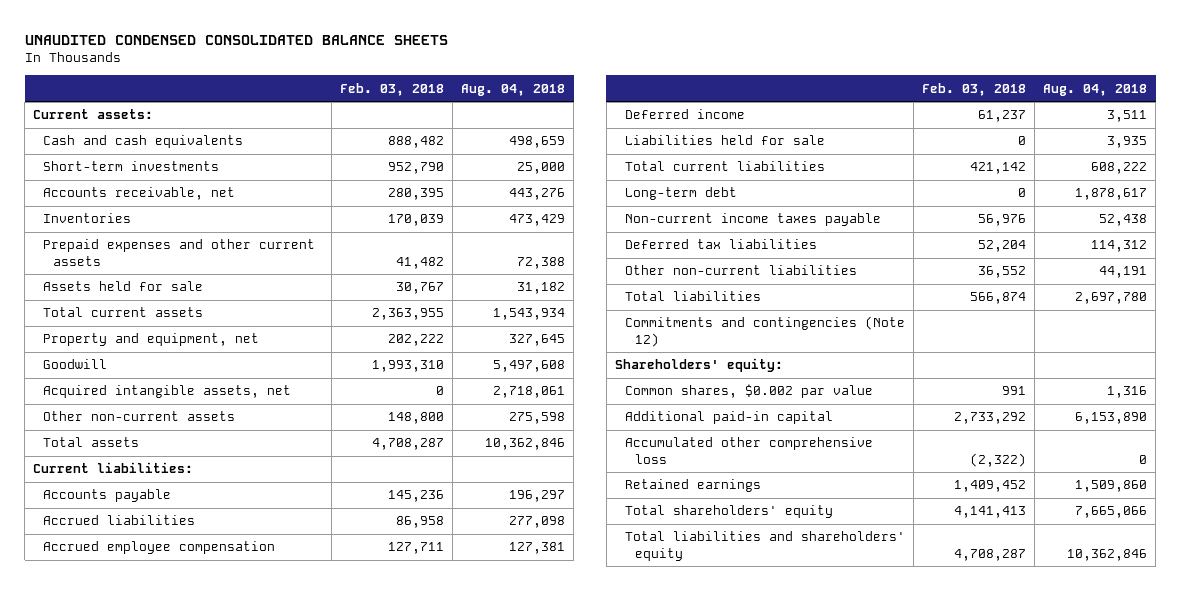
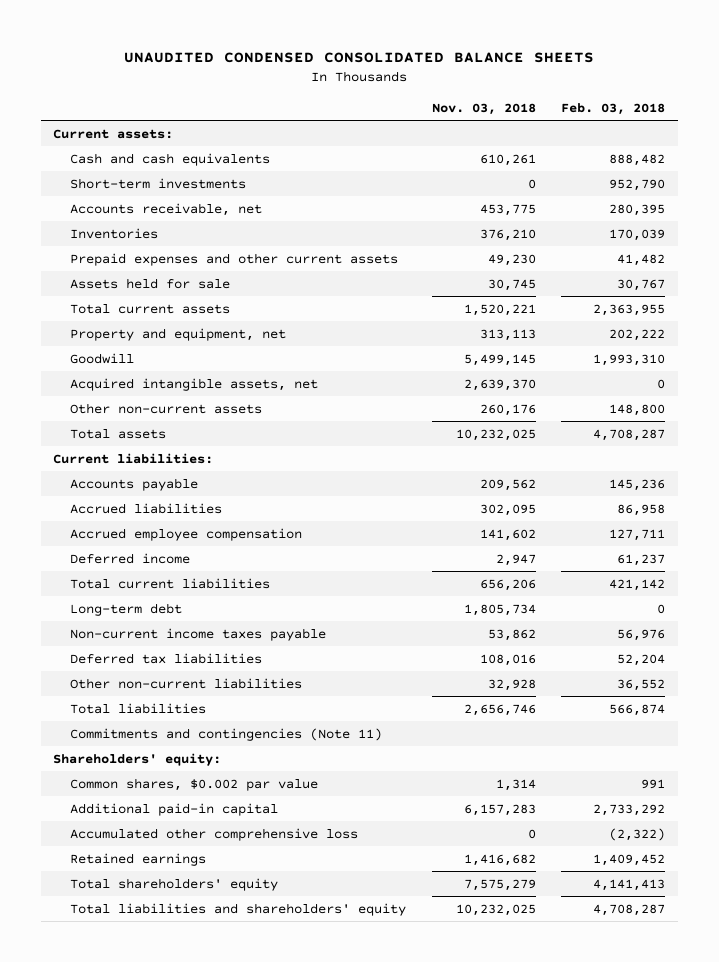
- | Feb. 03, 2018 | Aug. 04, 2018
+ | Nov. 03, 2018 | Feb. 03, 2018
- Liabilities held for sale | 0 | 3,935
- Commitments and contingencies (Note 12)
+ Commitments and contingencies (Note 11)

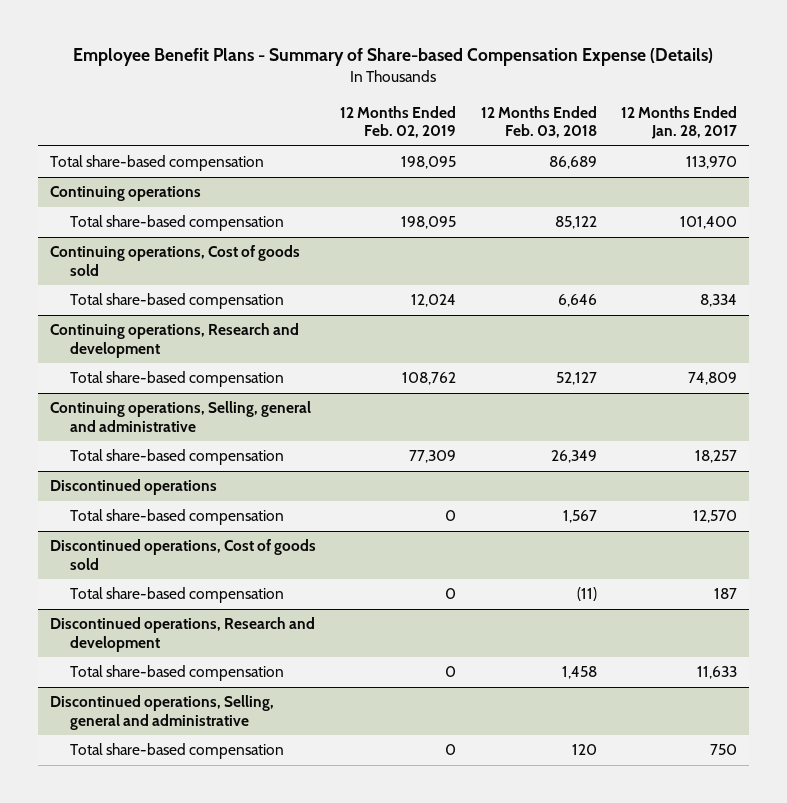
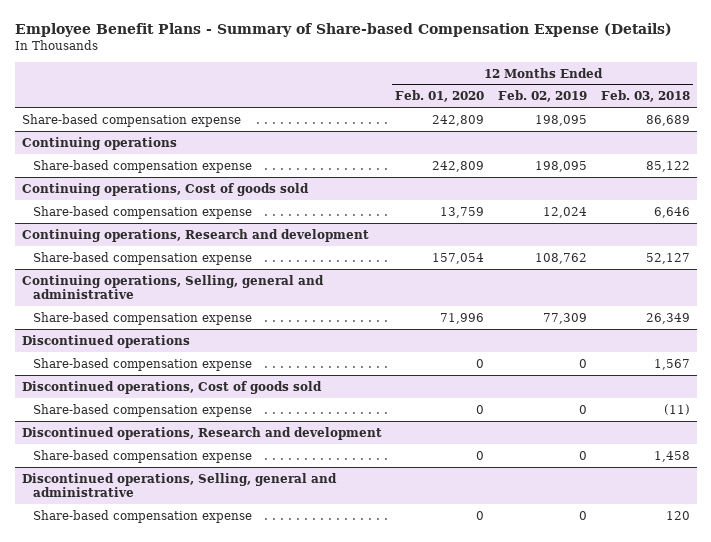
- | 12 Months Ended Feb. 02, 2019 | 12 Months Ended Feb. 03, 2018 | 12 Months Ended Jan. 28, 2017
+ | 12 Months Ended Feb. 01, 2020 | 12 Months Ended Feb. 02, 2019 | 12 Months Ended Feb. 03, 2018
- Total share-based compensation | 198,095 | 86,689 | 113,970
+ Share-based compensation expense | 242,809 | 198,095 | 86,689
@ Continuing operations
- Total share-based compensation | 198,095 | 85,122 | 101,400
+ Share-based compensation expense | 242,809 | 198,095 | 85,122
@ Continuing operations, Cost of goods sold
- Total share-based compensation | 12,024 | 6,646 | 8,334
+ Share-based compensation expense | 13,759 | 12,024 | 6,646
@ Continuing operations, Research and development
- Total share-based compensation | 108,762 | 52,127 | 74,809
+ Share-based compensation expense | 157,054 | 108,762 | 52,127
@ Continuing operations, Selling, general and administrative
- Total share-based compensation | 77,309 | 26,349 | 18,257
+ Share-based compensation expense | 71,996 | 77,309 | 26,349
@ Discontinued operations
- Total share-based compensation | 0 | 1,567 | 12,570
+ Share-based compensation expense | 0 | 0 | 1,567
@ Discontinued operations, Cost of goods sold
- Total share-based compensation | 0 | (11) | 187
+ Share-based compensation expense | 0 | 0 | (11)
@ Discontinued operations, Research and development
- Total share-based compensation | 0 | 1,458 | 11,633
+ Share-based compensation expense | 0 | 0 | 1,458
@ Discontinued operations, Selling, general and administrative
- Total share-based compensation | 0 | 120 | 750
+ Share-based compensation expense | 0 | 0 | 120

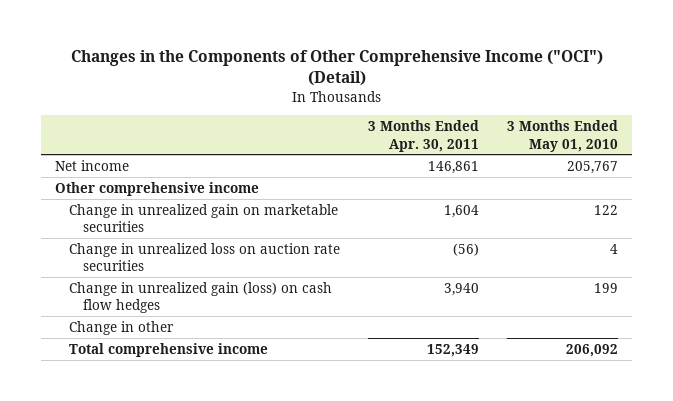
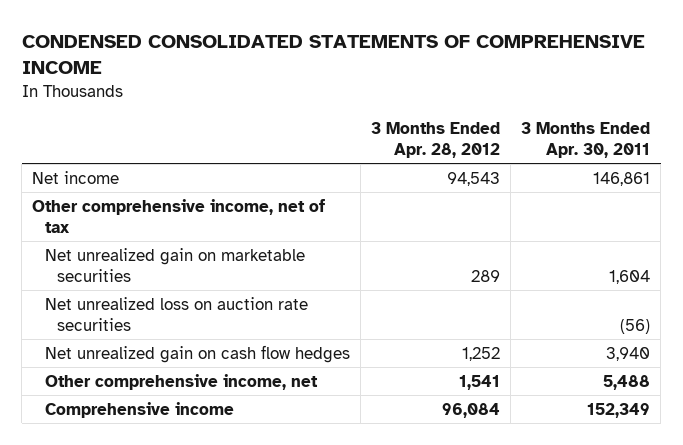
- Changes in the Components of Other Comprehensive Income ("OCI") (Detail)
+ CONDENSED CONSOLIDATED STATEMENTS OF COMPREHENSIVE INCOME
- | 3 Months Ended Apr. 30, 2011 | 3 Months Ended May 01, 2010
+ | 3 Months Ended Apr. 28, 2012 | 3 Months Ended Apr. 30, 2011
- Other comprehensive income
- Change in unrealized gain on marketable securities | 1,604 | 122
- Change in unrealized loss on auction rate securities | (56) | 4
- Change in unrealized gain (loss) on cash flow hedges | 3,940 | 199
- Change in other
- Total comprehensive income | 152,349 | 206,092
+ Other comprehensive income, net of tax
+ Net unrealized gain on marketable securities | 289 | 1,604
+ Net unrealized loss on auction rate securities | | (56)
+ Net unrealized gain on cash flow hedges | 1,252 | 3,940
+ Other comprehensive income, net | 1,541 | 5,488
+ Comprehensive income | 96,084 | 152,349

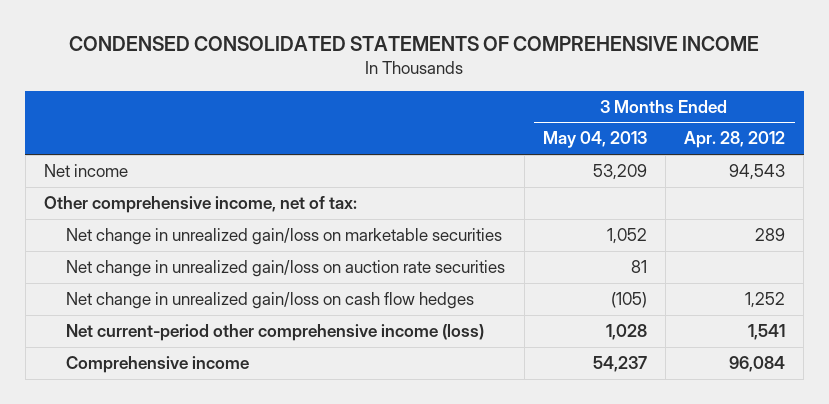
- | 3 Months Ended Apr. 28, 2012 | 3 Months Ended Apr. 30, 2011
+ | 3 Months Ended May 04, 2013 | 3 Months Ended Apr. 28, 2012
- Other comprehensive income, net of tax
- Net unrealized gain on marketable securities | 289 | 1,604
- Net unrealized loss on auction rate securities | | (56)
- Net unrealized gain on cash flow hedges | 1,252 | 3,940
- Other comprehensive income, net | 1,541 | 5,488
+ Other comprehensive income, net of tax:
+ Net change in unrealized gain/loss on marketable securities | 1,052 | 289
+ Net change in unrealized gain/loss on auction rate securities | 81 |
+ Net change in unrealized gain/loss on cash flow hedges | (105) | 1,252
+ Net current-period other comprehensive income (loss) | 1,028 | 1,541

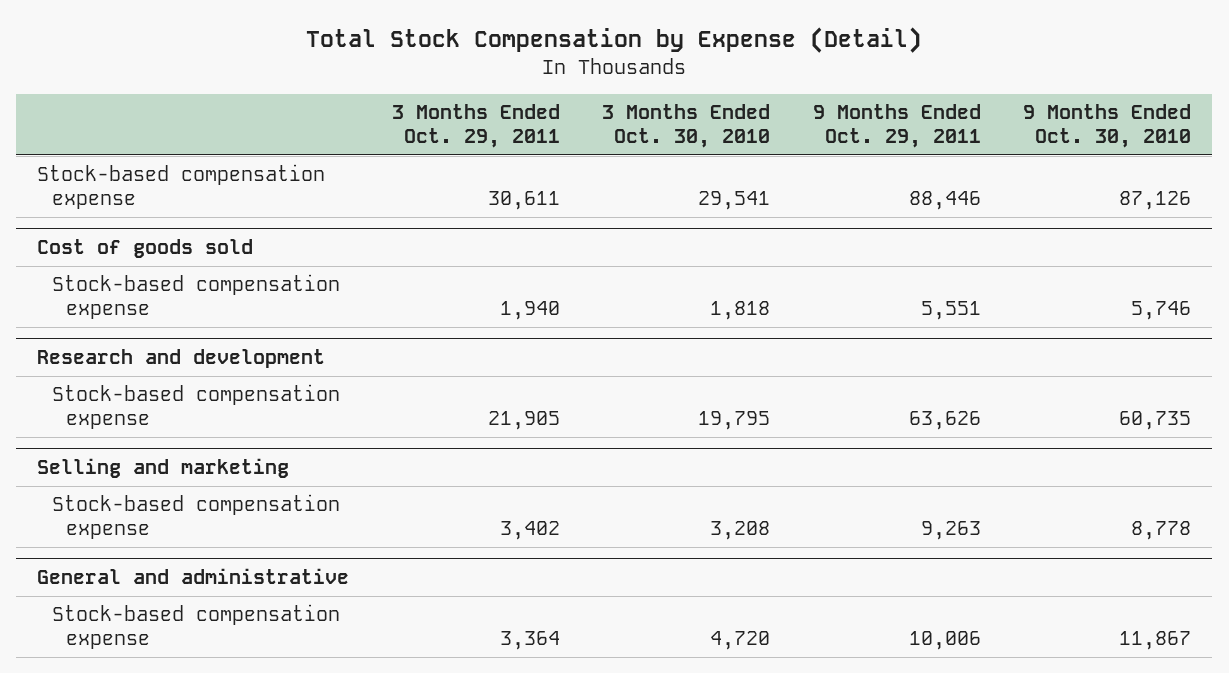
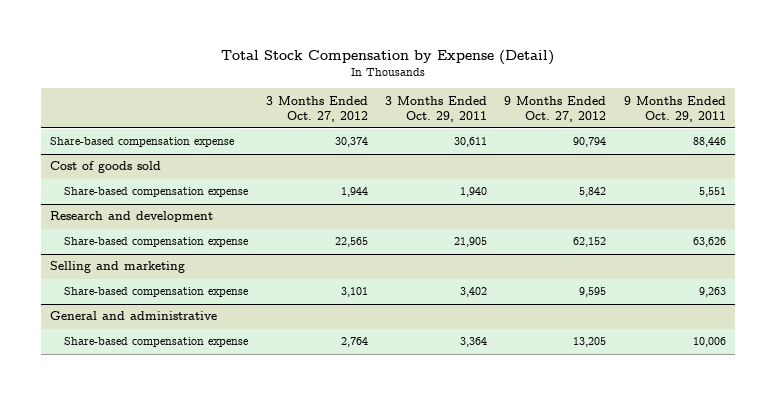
- | 3 Months Ended Oct. 29, 2011 | 3 Months Ended Oct. 30, 2010 | 9 Months Ended Oct. 29, 2011 | 9 Months Ended Oct. 30, 2010
+ | 3 Months Ended Oct. 27, 2012 | 3 Months Ended Oct. 29, 2011 | 9 Months Ended Oct. 27, 2012 | 9 Months Ended Oct. 29, 2011
- Stock-based compensation expense | 30,611 | 29,541 | 88,446 | 87,126
+ Share-based compensation expense | 30,374 | 30,611 | 90,794 | 88,446
@ Cost of goods sold
- Stock-based compensation expense | 1,940 | 1,818 | 5,551 | 5,746
+ Share-based compensation expense | 1,944 | 1,940 | 5,842 | 5,551
@ Research and development
- Stock-based compensation expense | 21,905 | 19,795 | 63,626 | 60,735
+ Share-based compensation expense | 22,565 | 21,905 | 62,152 | 63,626
@ Selling and marketing
- Stock-based compensation expense | 3,402 | 3,208 | 9,263 | 8,778
+ Share-based compensation expense | 3,101 | 3,402 | 9,595 | 9,263
@ General and administrative
- Stock-based compensation expense | 3,364 | 4,720 | 10,006 | 11,867
+ Share-based compensation expense | 2,764 | 3,364 | 13,205 | 10,006

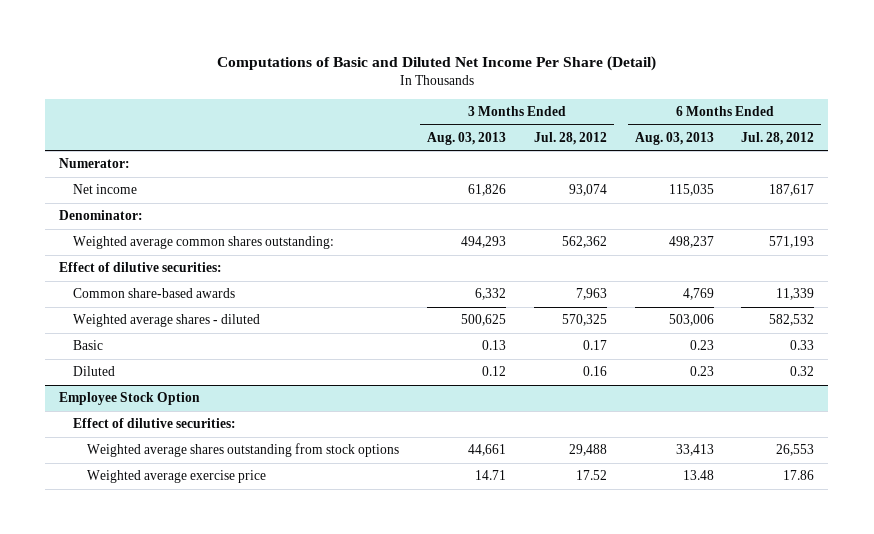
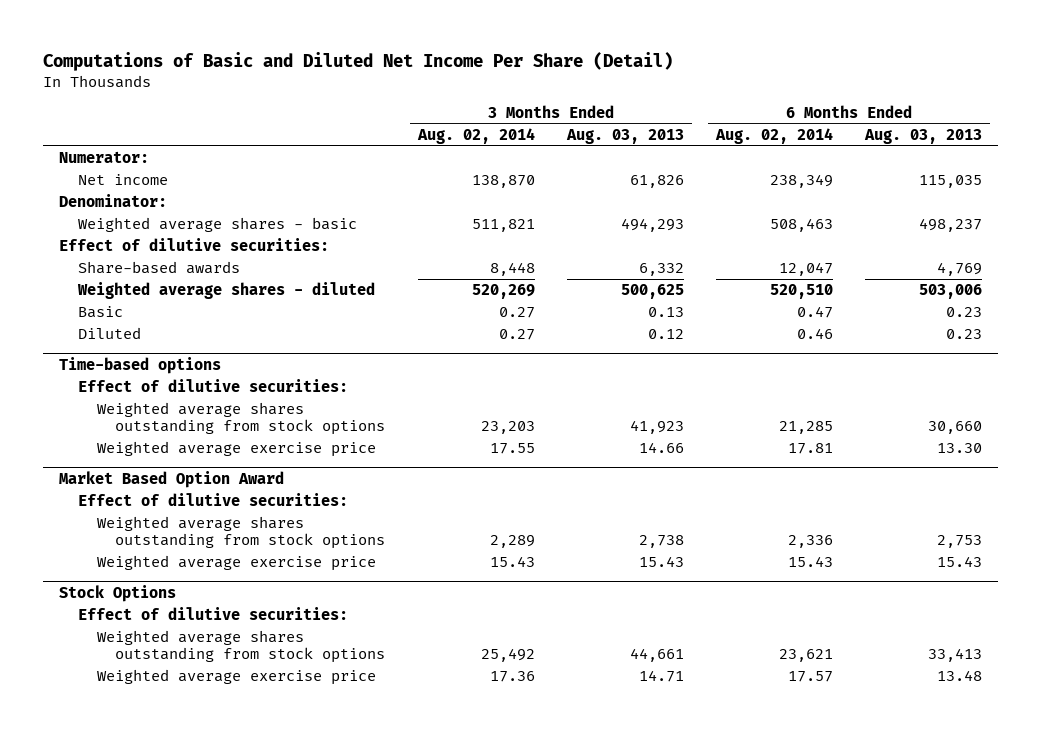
- | 3 Months Ended Aug. 03, 2013 | 3 Months Ended Jul. 28, 2012 | 6 Months Ended Aug. 03, 2013 | 6 Months Ended Jul. 28, 2012
+ | 3 Months Ended Aug. 02, 2014 | 3 Months Ended Aug. 03, 2013 | 6 Months Ended Aug. 02, 2014 | 6 Months Ended Aug. 03, 2013
- Weighted average common shares outstanding: | 494,293 | 562,362 | 498,237 | 571,193
+ Weighted average shares - basic | 511,821 | 494,293 | 508,463 | 498,237
- Common share-based awards | 6,332 | 7,963 | 4,769 | 11,339
+ Share-based awards | 8,448 | 6,332 | 12,047 | 4,769
- Employee Stock Option
+ Time-based options
+ Weighted average shares outstanding from stock options | 23,203 | 41,923 | 21,285 | 30,660
+ Weighted average exercise price | 17.55 | 14.66 | 17.81 | 13.30
+ Market Based Option Award
+ Effect of dilutive securities:
+ Weighted average shares outstanding from stock options | 2,289 | 2,738 | 2,336 | 2,753
+ Weighted average exercise price | 15.43 | 15.43 | 15.43 | 15.43
+ Stock Options
+ Effect of dilutive securities:

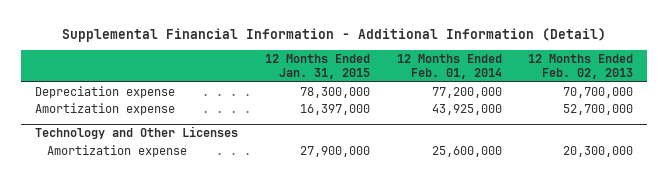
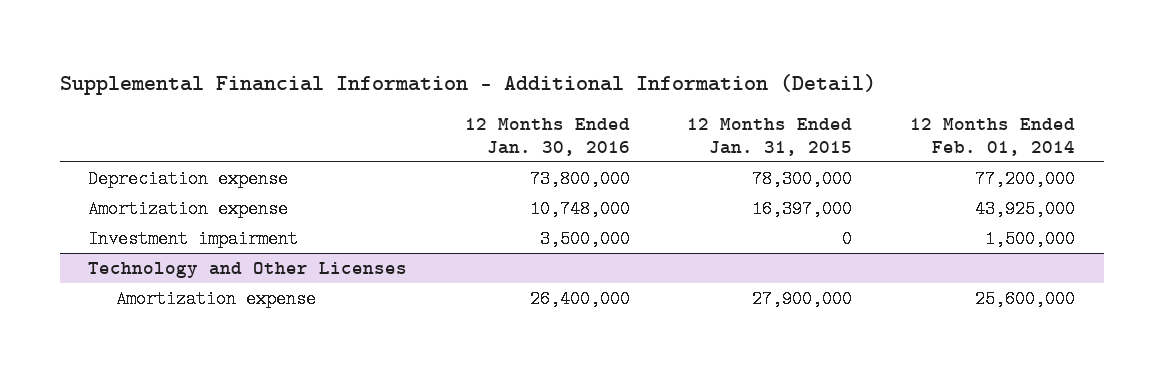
- | 12 Months Ended Jan. 31, 2015 | 12 Months Ended Feb. 01, 2014 | 12 Months Ended Feb. 02, 2013
+ | 12 Months Ended Jan. 30, 2016 | 12 Months Ended Jan. 31, 2015 | 12 Months Ended Feb. 01, 2014
+ Investment impairment | 3,500,000 | 0 | 1,500,000

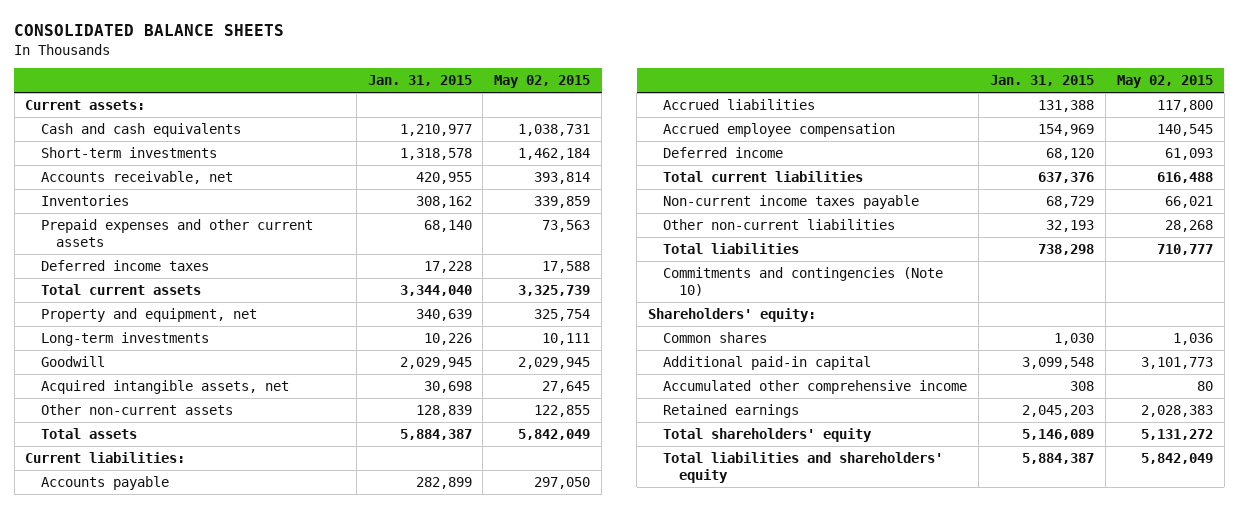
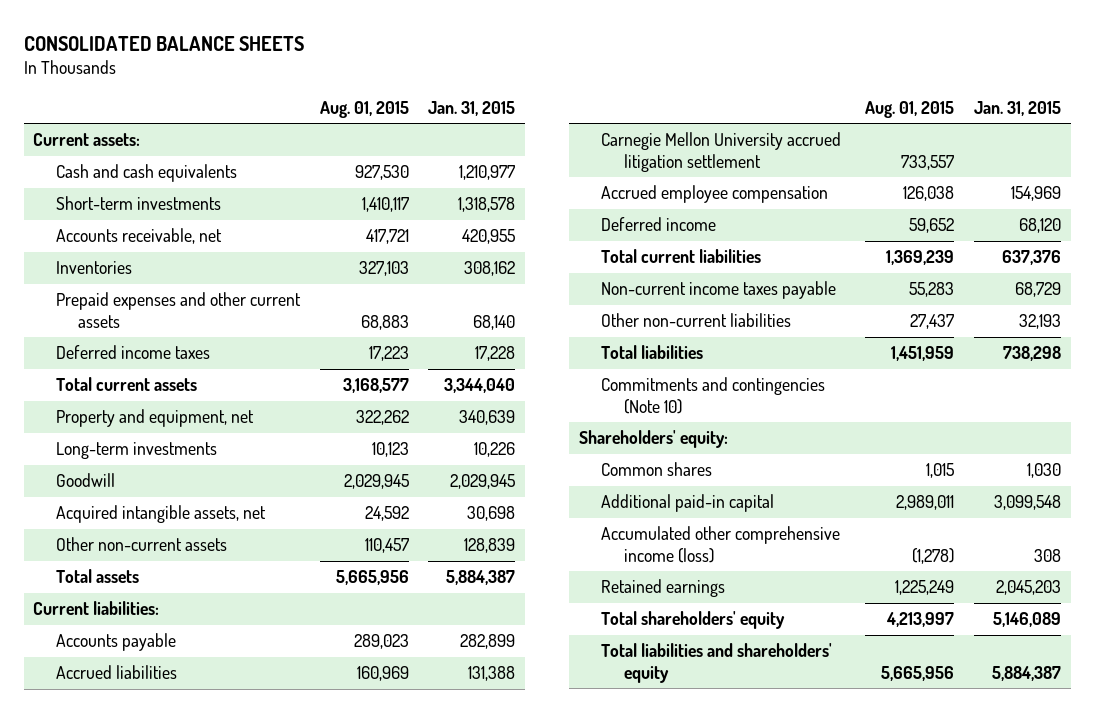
- | Jan. 31, 2015 | May 02, 2015
+ | Aug. 01, 2015 | Jan. 31, 2015
+ Carnegie Mellon University accrued litigation settlement | 733,557 |
- Accumulated other comprehensive income | 308 | 80
+ Accumulated other comprehensive income (loss) | (1,278) | 308

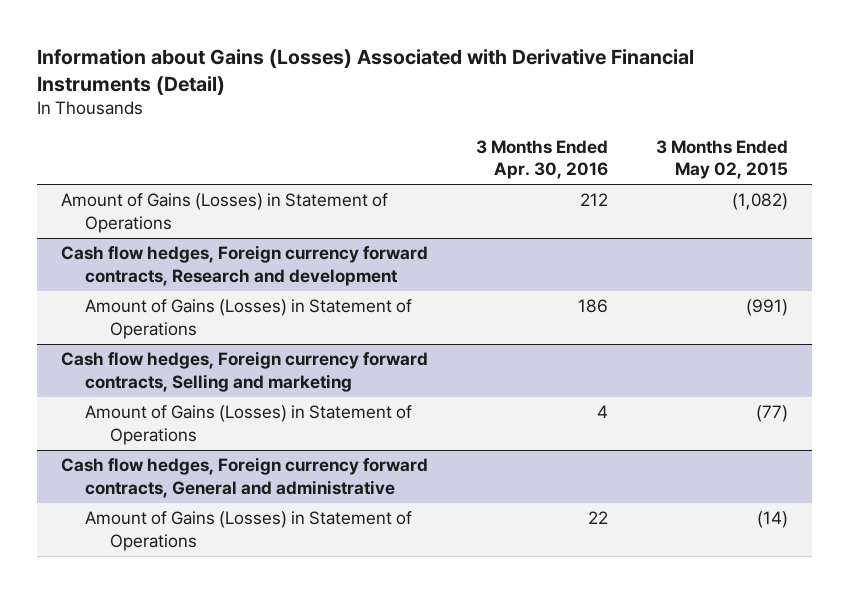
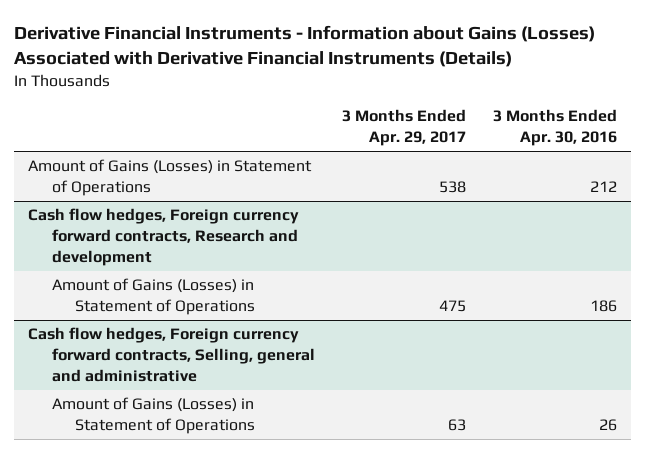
- Information about Gains (Losses) Associated with Derivative Financial Instruments (Detail)
+ Derivative Financial Instruments - Information about Gains (Losses) Associated with Derivative Financial Instruments (Details)
- | 3 Months Ended Apr. 30, 2016 | 3 Months Ended May 02, 2015
+ | 3 Months Ended Apr. 29, 2017 | 3 Months Ended Apr. 30, 2016
- Cash flow hedges, Foreign currency forward contracts, Selling and marketing
- Amount of Gains (Losses) in Statement of Operations | 4 | (77)
- Cash flow hedges, Foreign currency forward contracts, General and administrative
- Amount of Gains (Losses) in Statement of Operations | 22 | (14)
+ Cash flow hedges, Foreign currency forward contracts, Selling, general and administrative
+ Amount of Gains (Losses) in Statement of Operations | 63 | 26

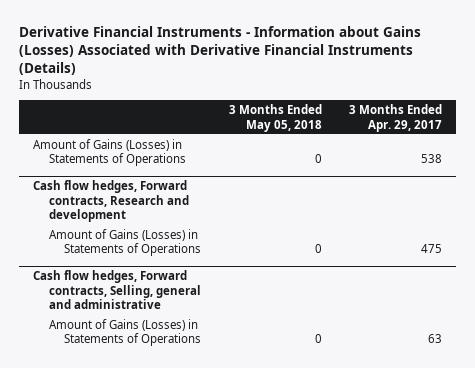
- | 3 Months Ended Apr. 29, 2017 | 3 Months Ended Apr. 30, 2016
+ | 3 Months Ended May 05, 2018 | 3 Months Ended Apr. 29, 2017
- Amount of Gains (Losses) in Statement of Operations | 538 | 212
- Cash flow hedges, Foreign currency forward contracts, Research and development
- Amount of Gains (Losses) in Statement of Operations | 475 | 186
- Cash flow hedges, Foreign currency forward contracts, Selling, general and administrative
- Amount of Gains (Losses) in Statement of Operations | 63 | 26
+ Amount of Gains (Losses) in Statements of Operations | 0 | 538
+ Cash flow hedges, Forward contracts, Research and development
+ Amount of Gains (Losses) in Statements of Operations | 0 | 475
+ Cash flow hedges, Forward contracts, Selling, general and administrative
+ Amount of Gains (Losses) in Statements of Operations | 0 | 63

